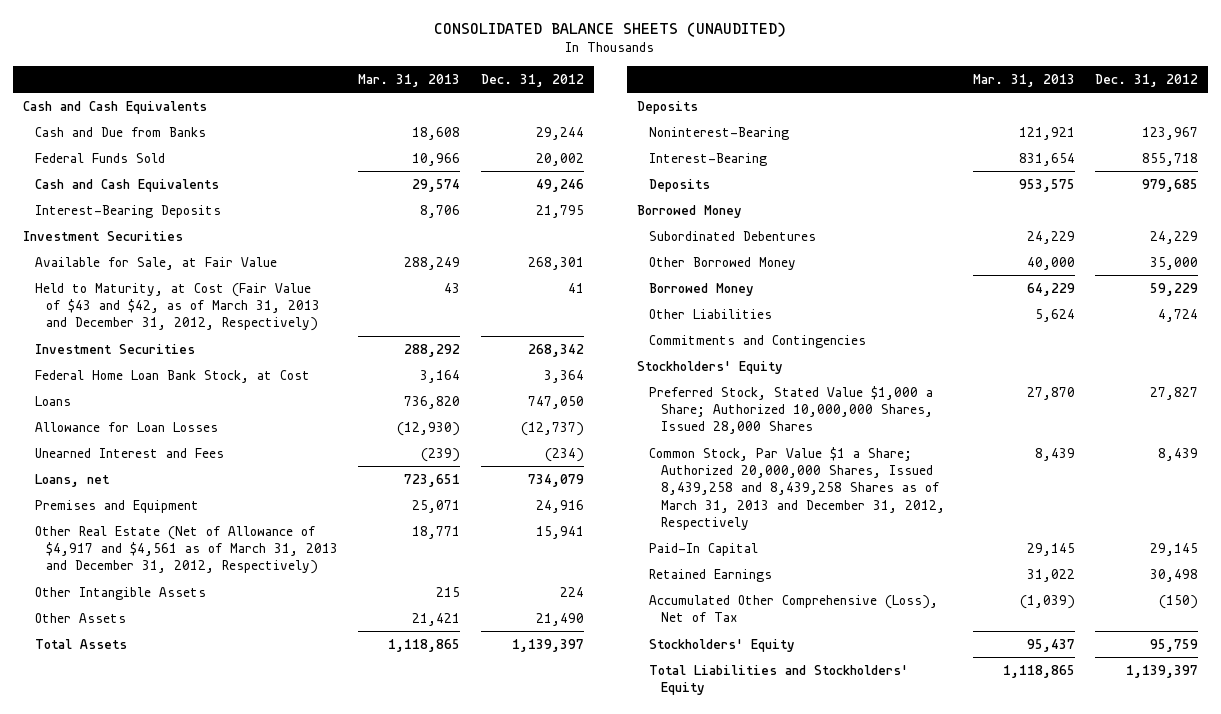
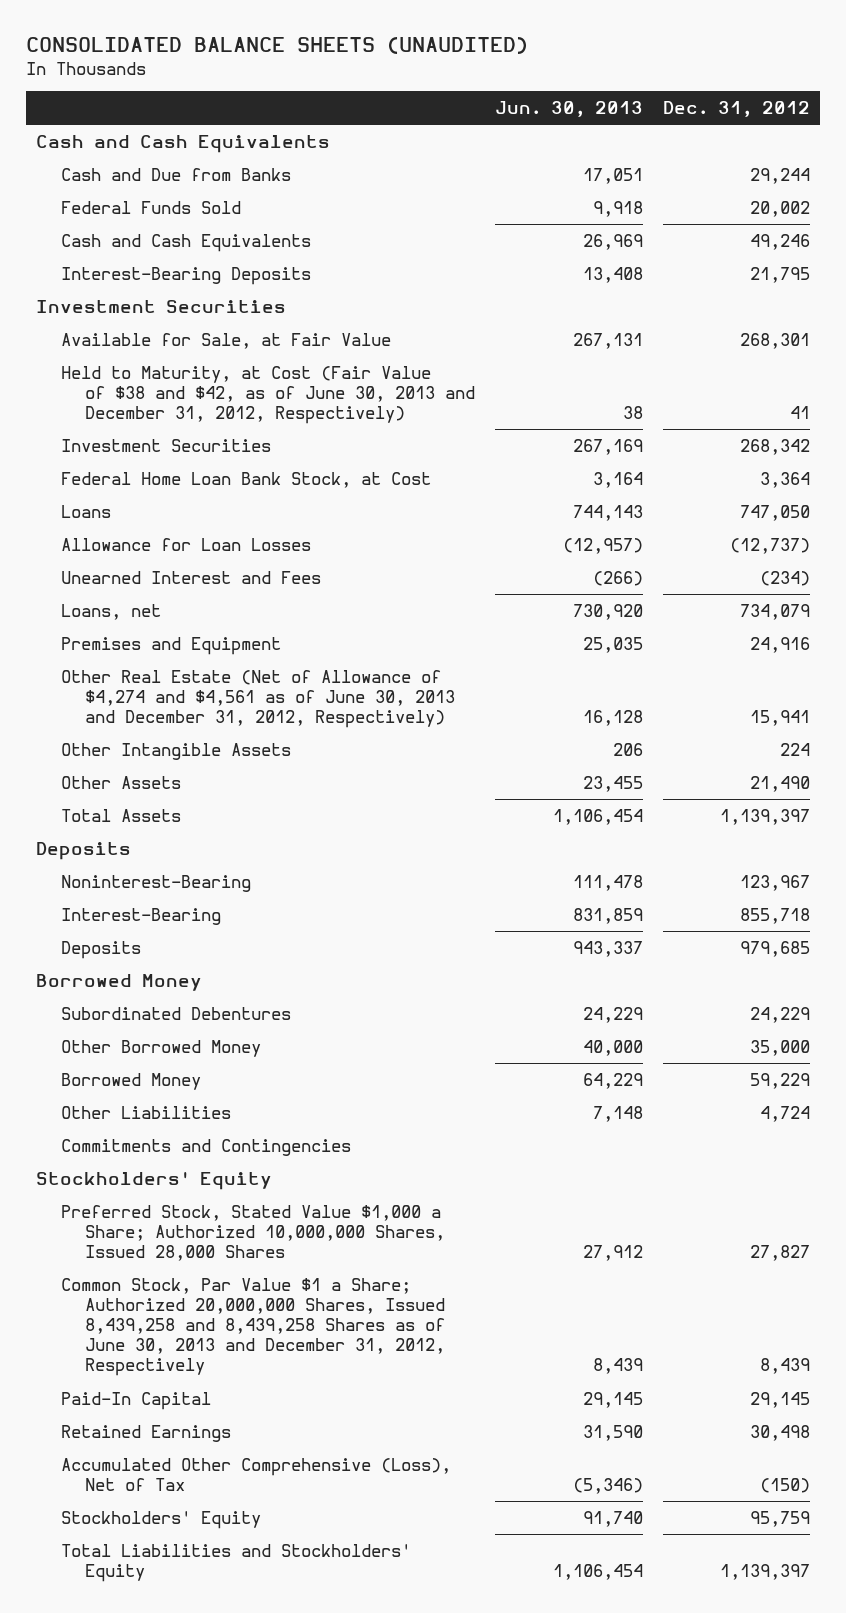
- | Mar. 31, 2013 | Dec. 31, 2012
+ | Jun. 30, 2013 | Dec. 31, 2012
- Held to Maturity, at Cost (Fair Value of $43 and $42, as of March 31, 2013 and December 31, 2012, Respectively) | 43 | 41
+ Held to Maturity, at Cost (Fair Value of $38 and $42, as of June 30, 2013 and December 31, 2012, Respectively) | 38 | 41
- Other Real Estate (Net of Allowance of $4,917 and $4,561 as of March 31, 2013 and December 31, 2012, Respectively) | 18,771 | 15,941
+ Other Real Estate (Net of Allowance of $4,274 and $4,561 as of June 30, 2013 and December 31, 2012, Respectively) | 16,128 | 15,941
- Common Stock, Par Value $1 a Share; Authorized 20,000,000 Shares, Issued 8,439,258 and 8,439,258 Shares as of March 31, 2013 and December 31, 2012, Respectively | 8,439 | 8,439
+ Common Stock, Par Value $1 a Share; Authorized 20,000,000 Shares, Issued 8,439,258 and 8,439,258 Shares as of June 30, 2013 and December 31, 2012, Respectively | 8,439 | 8,439

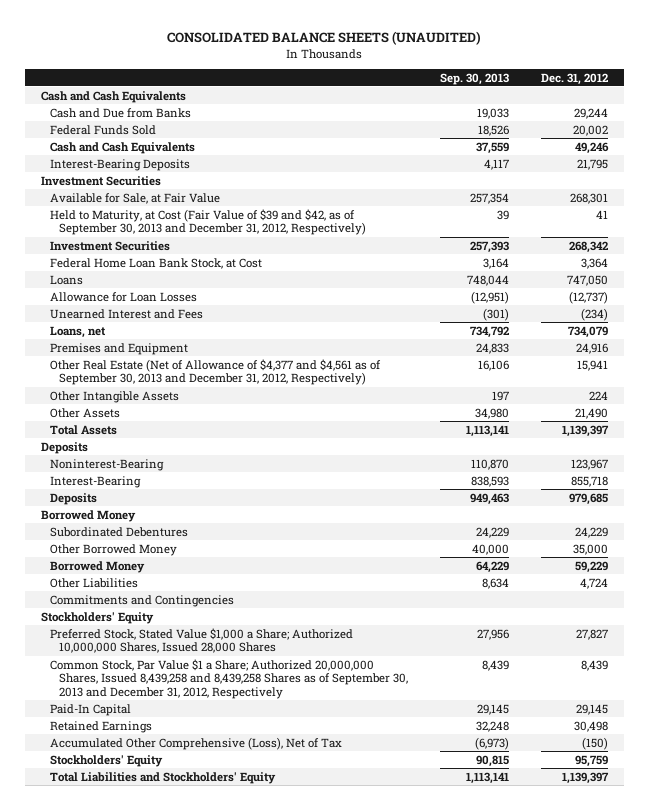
- | Jun. 30, 2013 | Dec. 31, 2012
+ | Sep. 30, 2013 | Dec. 31, 2012
- Held to Maturity, at Cost (Fair Value of $38 and $42, as of June 30, 2013 and December 31, 2012, Respectively) | 38 | 41
+ Held to Maturity, at Cost (Fair Value of $39 and $42, as of September 30, 2013 and December 31, 2012, Respectively) | 39 | 41
- Other Real Estate (Net of Allowance of $4,274 and $4,561 as of June 30, 2013 and December 31, 2012, Respectively) | 16,128 | 15,941
+ Other Real Estate (Net of Allowance of $4,377 and $4,561 as of September 30, 2013 and December 31, 2012, Respectively) | 16,106 | 15,941
- Common Stock, Par Value $1 a Share; Authorized 20,000,000 Shares, Issued 8,439,258 and 8,439,258 Shares as of June 30, 2013 and December 31, 2012, Respectively | 8,439 | 8,439
+ Common Stock, Par Value $1 a Share; Authorized 20,000,000 Shares, Issued 8,439,258 and 8,439,258 Shares as of September 30, 2013 and December 31, 2012, Respectively | 8,439 | 8,439

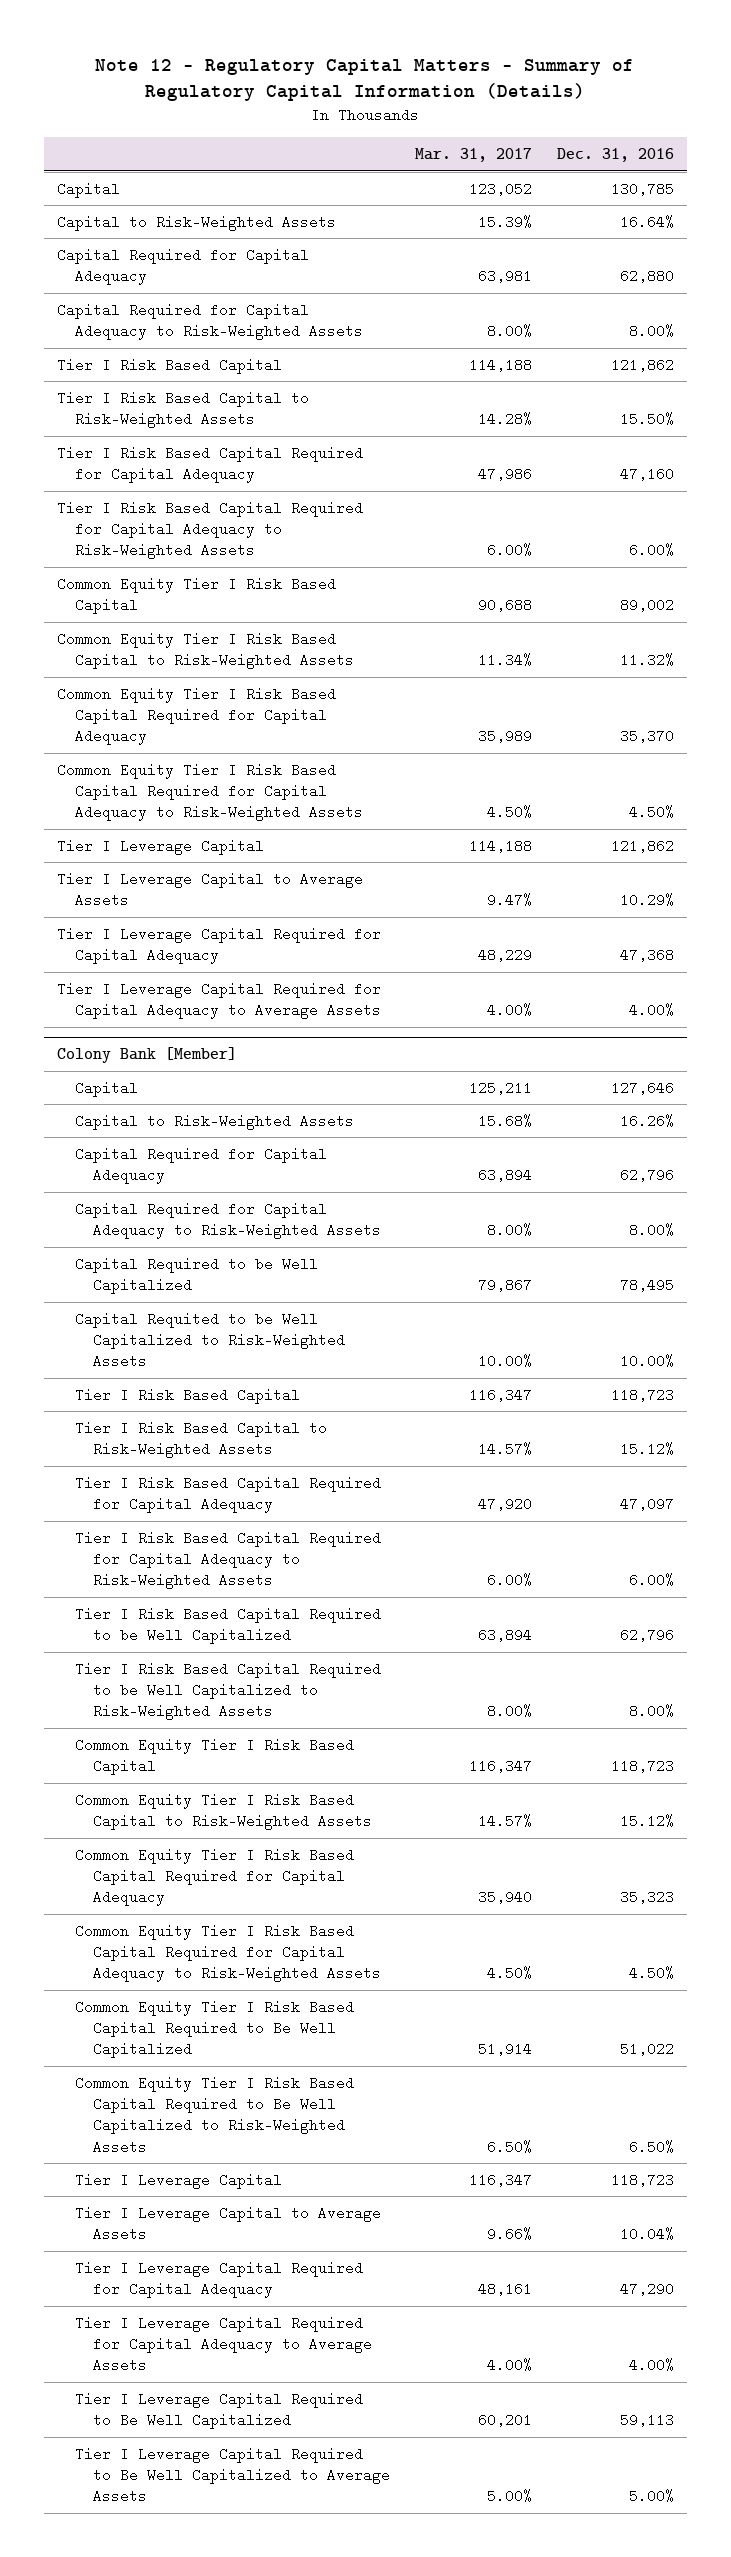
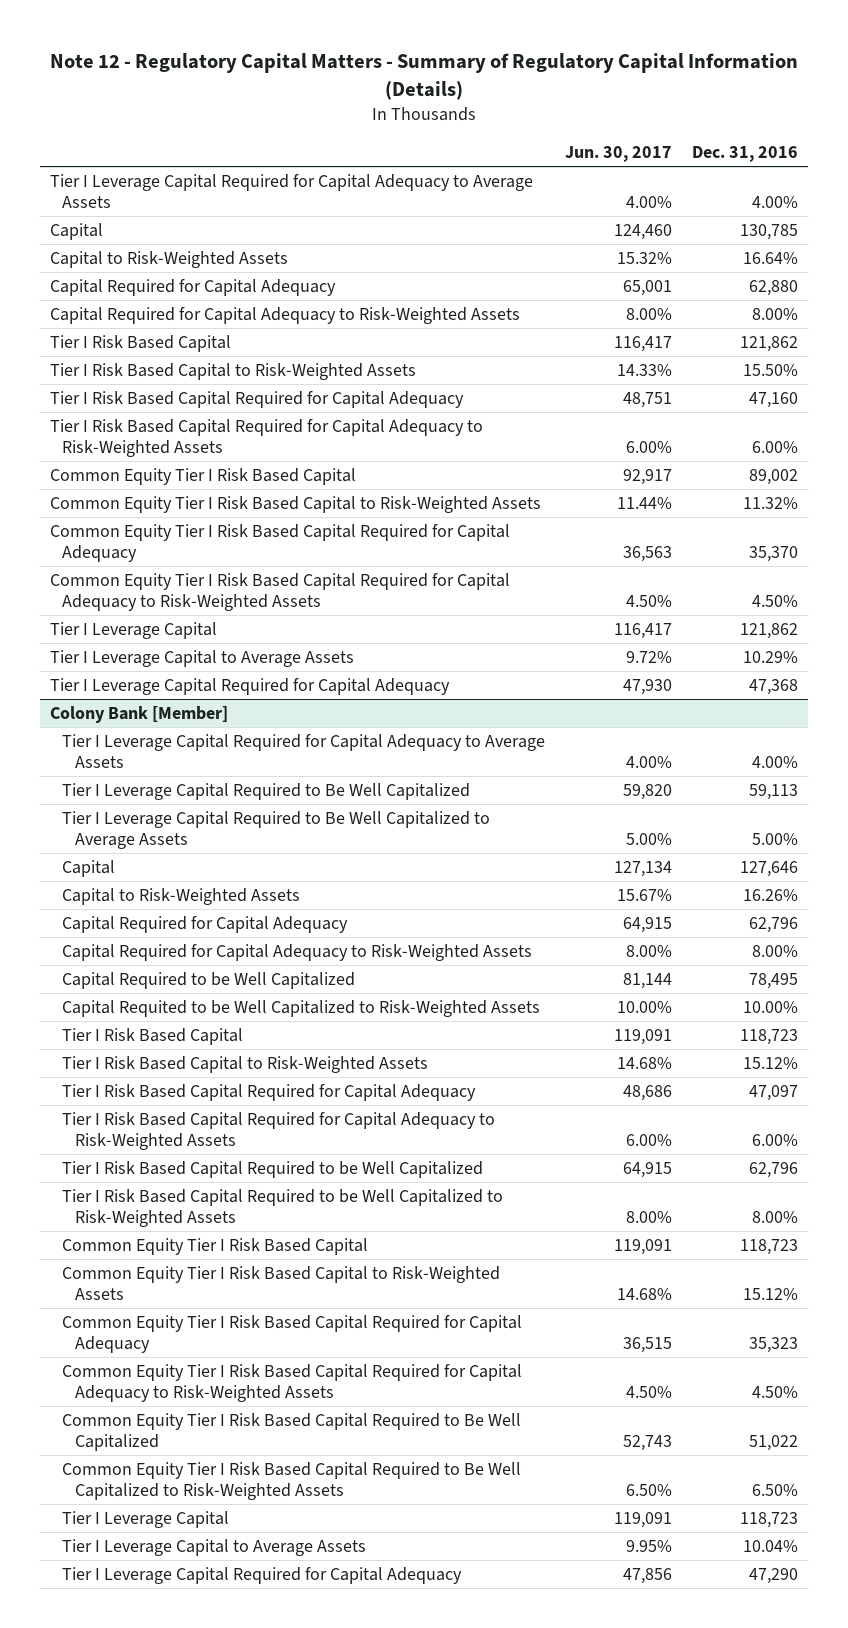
- | Mar. 31, 2017 | Dec. 31, 2016
+ | Jun. 30, 2017 | Dec. 31, 2016
moved up: Tier I Leverage Capital Required for Capital Adequacy to Average Assets | 4.00% | 4.00%
@ Colony Bank [Member]
moved up: Tier I Leverage Capital Required for Capital Adequacy to Average Assets | 4.00% | 4.00%
moved up: Tier I Leverage Capital Required to Be Well Capitalized | 59,820 | 59,113
moved up: Tier I Leverage Capital Required to Be Well Capitalized to Average Assets | 5.00% | 5.00%

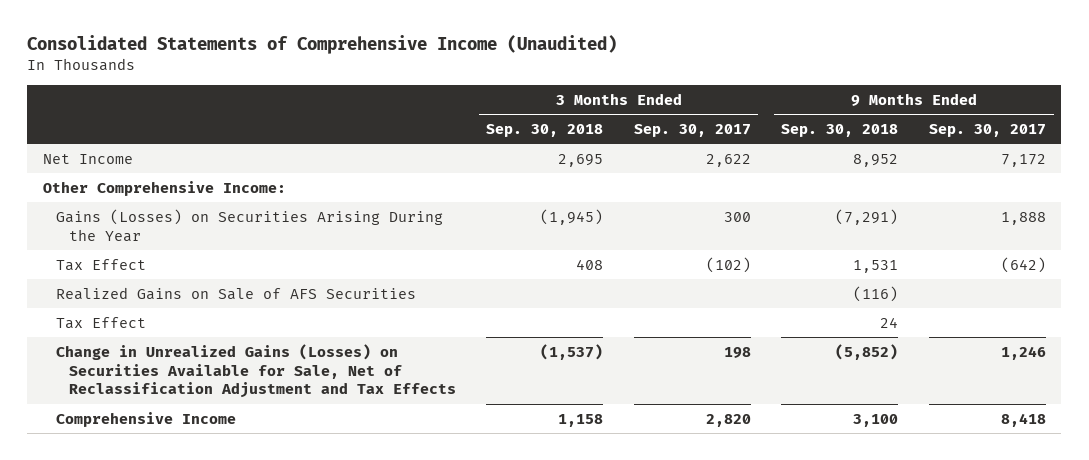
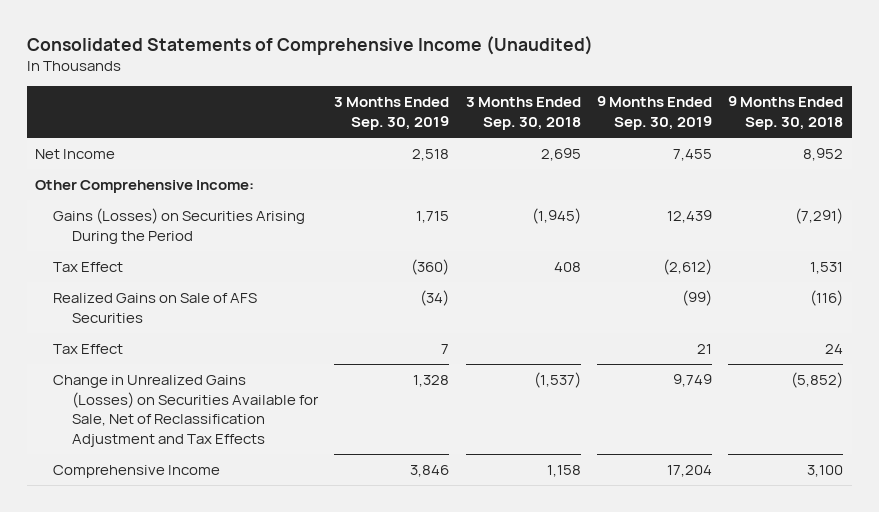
- | 3 Months Ended Sep. 30, 2018 | 3 Months Ended Sep. 30, 2017 | 9 Months Ended Sep. 30, 2018 | 9 Months Ended Sep. 30, 2017
+ | 3 Months Ended Sep. 30, 2019 | 3 Months Ended Sep. 30, 2018 | 9 Months Ended Sep. 30, 2019 | 9 Months Ended Sep. 30, 2018
- Gains (Losses) on Securities Arising During the Year | (1,945) | 300 | (7,291) | 1,888
+ Gains (Losses) on Securities Arising During the Period | 1,715 | (1,945) | 12,439 | (7,291)

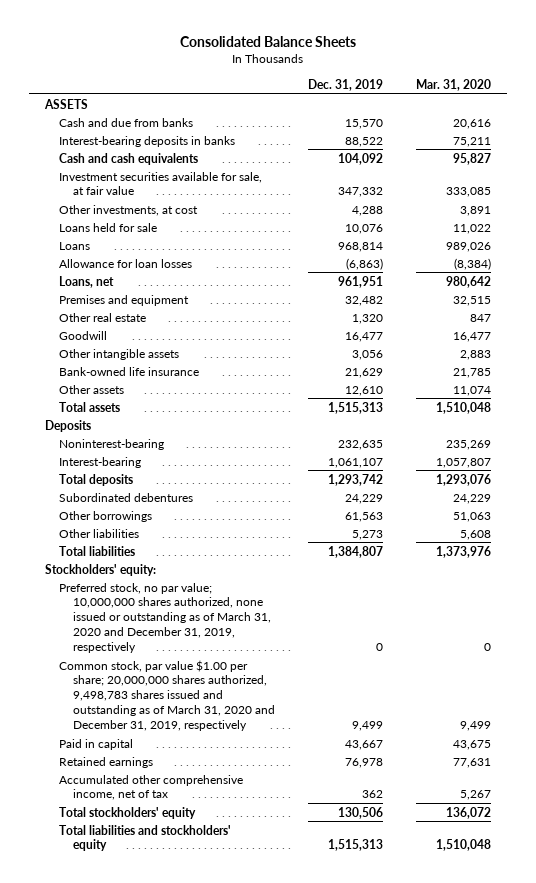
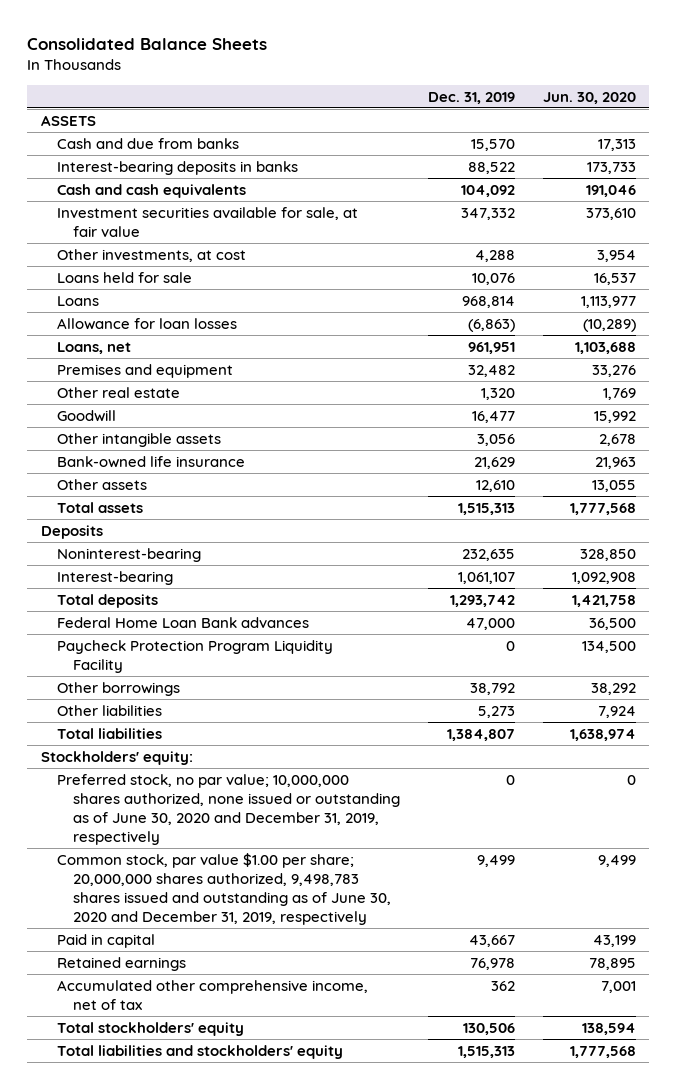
- | Dec. 31, 2019 | Mar. 31, 2020
+ | Dec. 31, 2019 | Jun. 30, 2020
- Subordinated debentures | 24,229 | 24,229
- Other borrowings | 61,563 | 51,063
+ Federal Home Loan Bank advances | 47,000 | 36,500
+ Paycheck Protection Program Liquidity Facility | 0 | 134,500
+ Other borrowings | 38,792 | 38,292
- Preferred stock, no par value; 10,000,000 shares authorized, none issued or outstanding as of March 31, 2020 and December 31, 2019, respectively | 0 | 0
- Common stock, par value $1.00 per share; 20,000,000 shares authorized, 9,498,783 shares issued and outstanding as of March 31, 2020 and December 31, 2019, respectively | 9,499 | 9,499
+ Preferred stock, no par value; 10,000,000 shares authorized, none issued or outstanding as of June 30, 2020 and December 31, 2019, respectively | 0 | 0
+ Common stock, par value $1.00 per share; 20,000,000 shares authorized, 9,498,783 shares issued and outstanding as of June 30, 2020 and December 31, 2019, respectively | 9,499 | 9,499

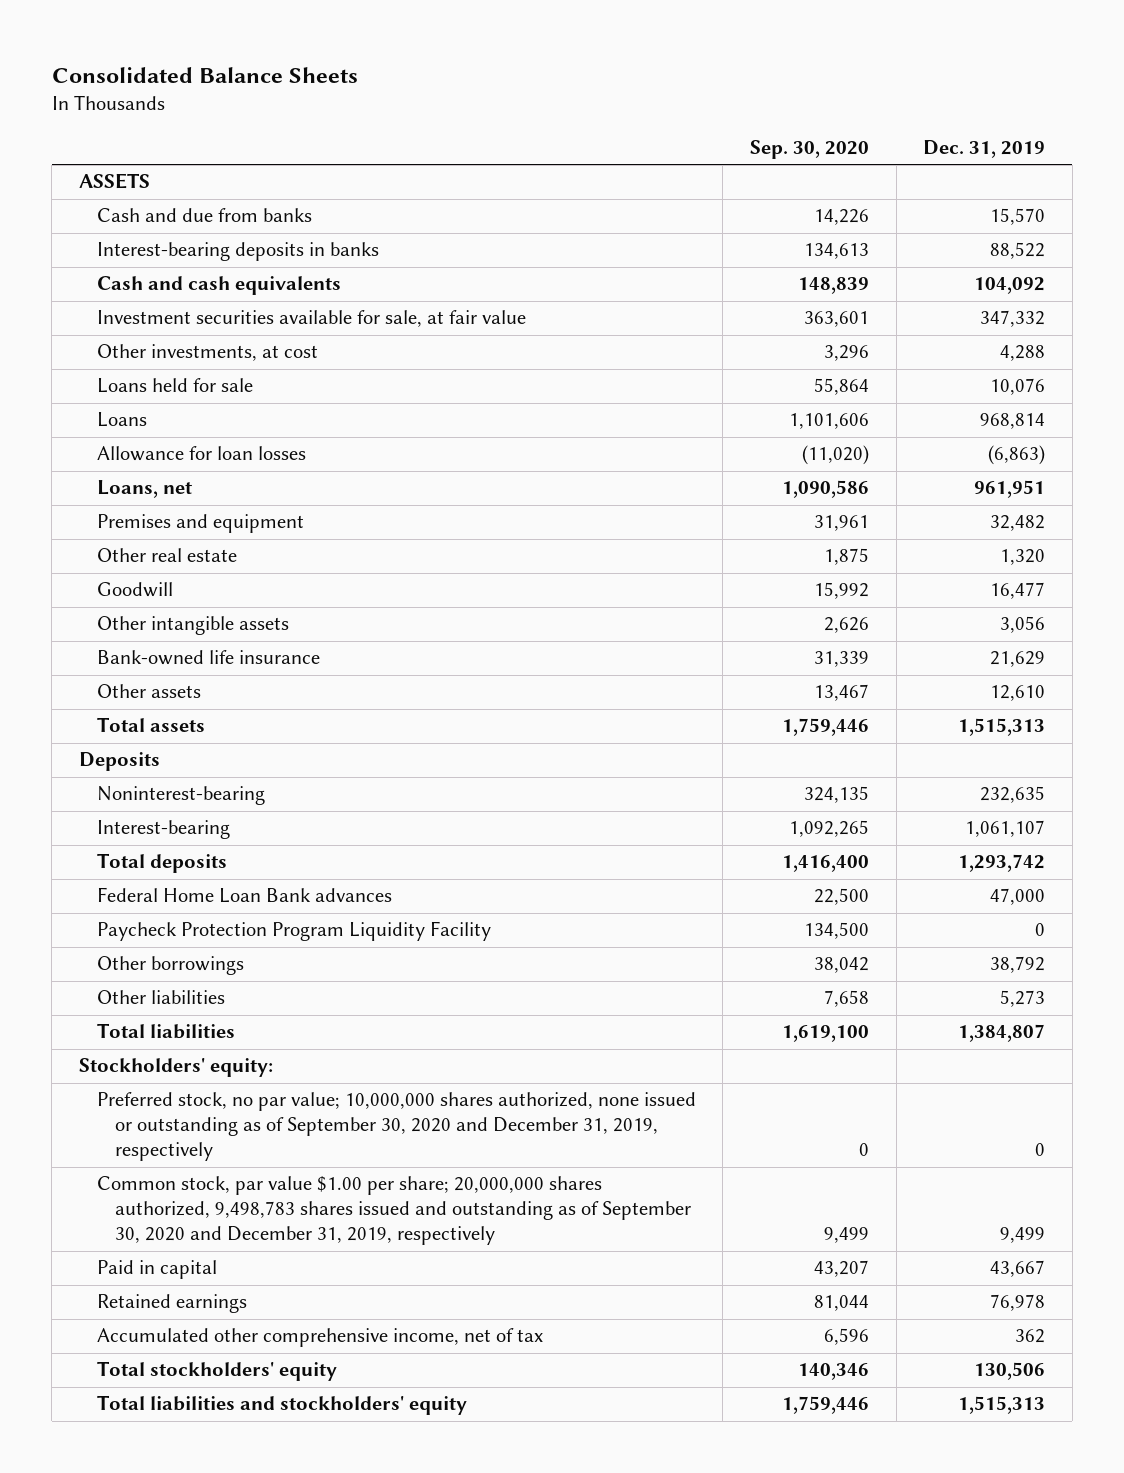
- | Dec. 31, 2019 | Jun. 30, 2020
+ | Sep. 30, 2020 | Dec. 31, 2019
- Preferred stock, no par value; 10,000,000 shares authorized, none issued or outstanding as of June 30, 2020 and December 31, 2019, respectively | 0 | 0
- Common stock, par value $1.00 per share; 20,000,000 shares authorized, 9,498,783 shares issued and outstanding as of June 30, 2020 and December 31, 2019, respectively | 9,499 | 9,499
+ Preferred stock, no par value; 10,000,000 shares authorized, none issued or outstanding as of September 30, 2020 and December 31, 2019, respectively | 0 | 0
+ Common stock, par value $1.00 per share; 20,000,000 shares authorized, 9,498,783 shares issued and outstanding as of September 30, 2020 and December 31, 2019, respectively | 9,499 | 9,499

